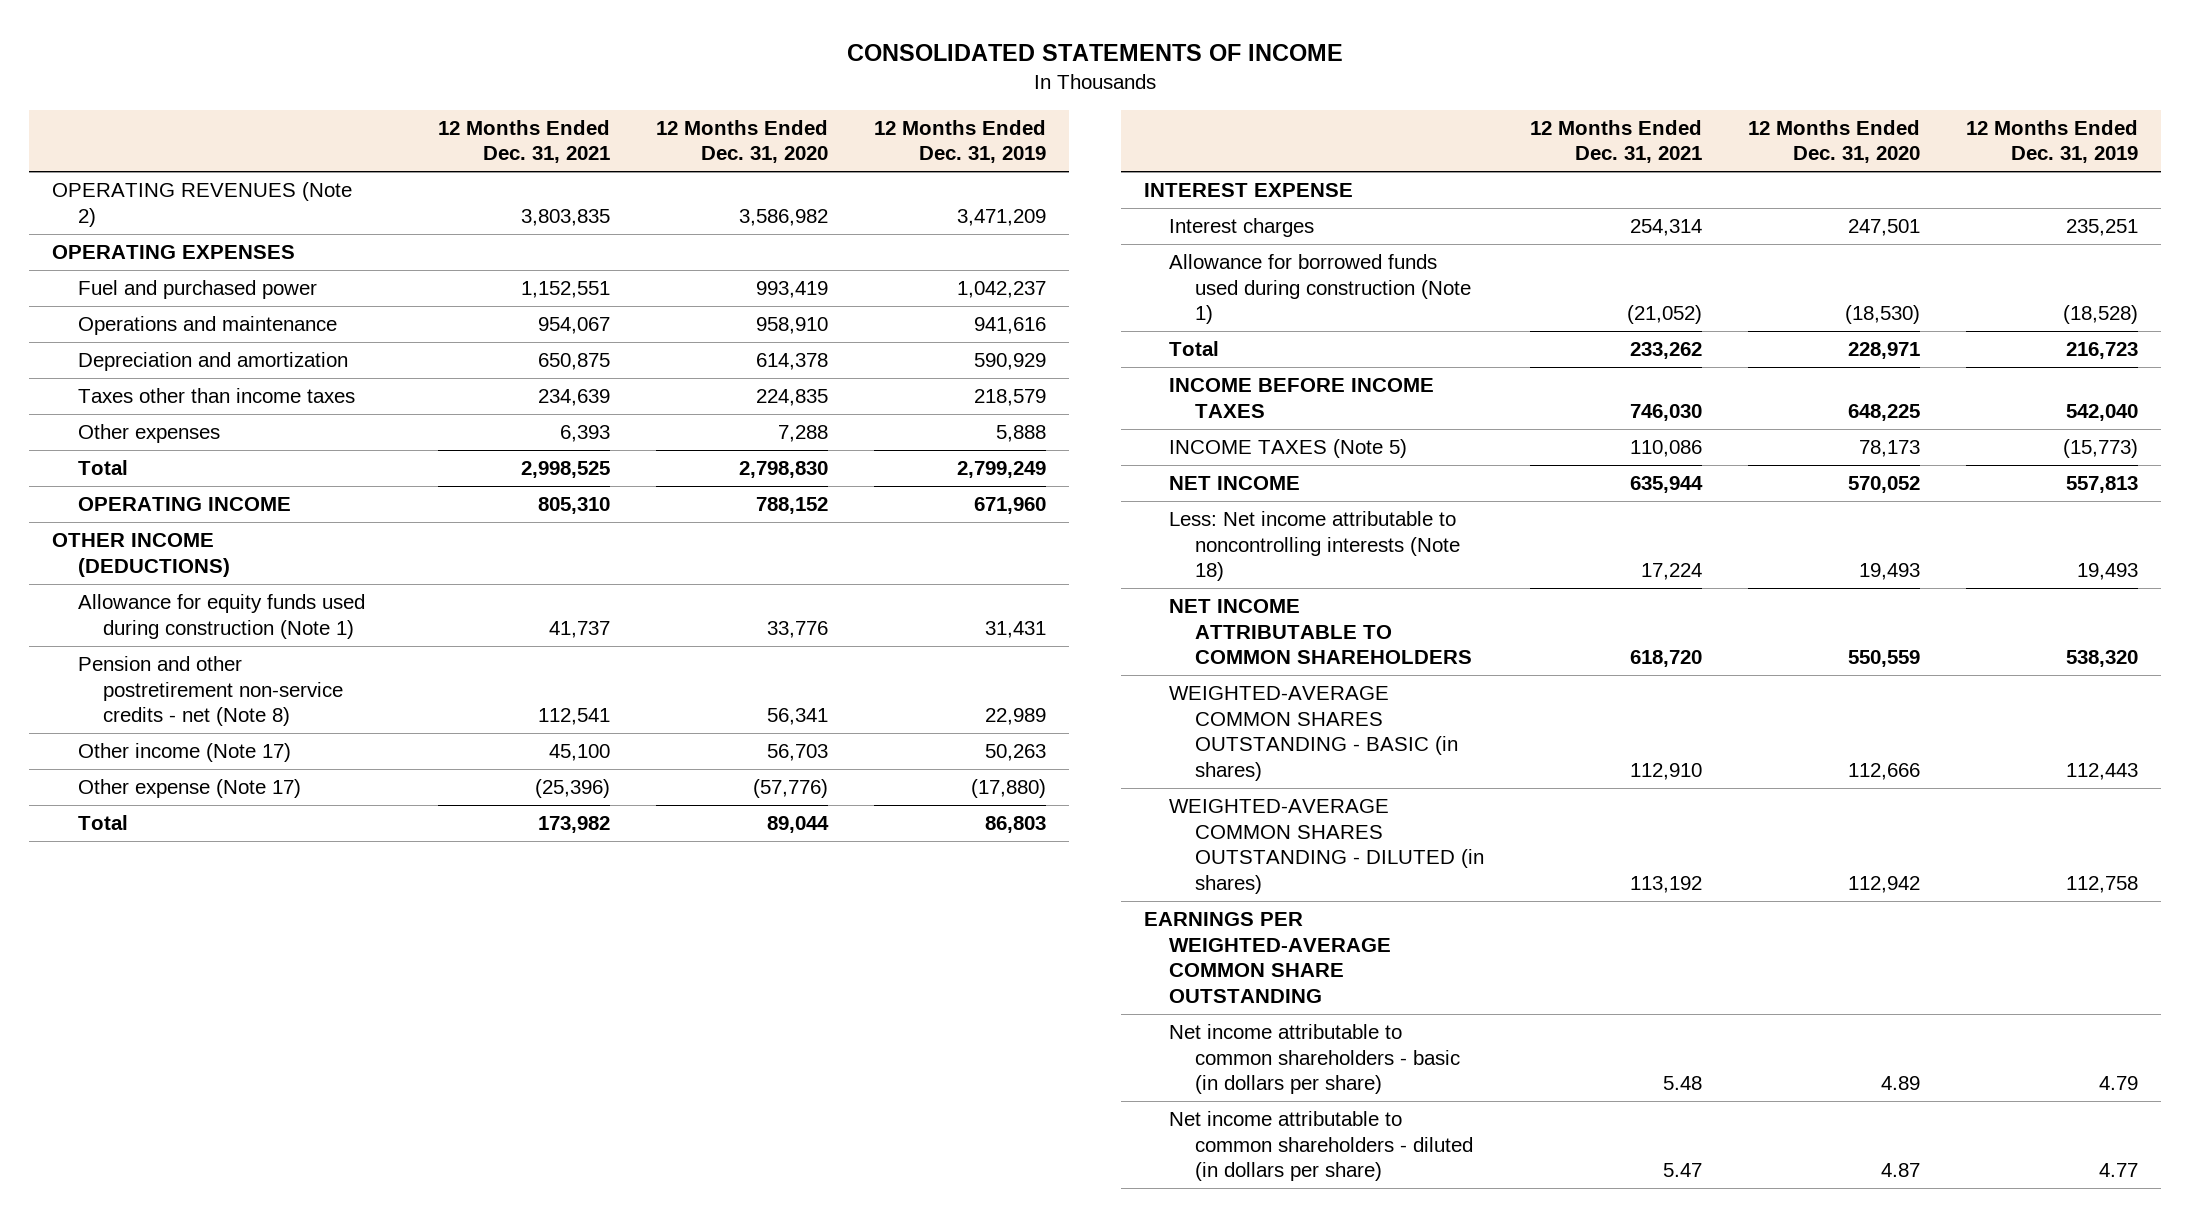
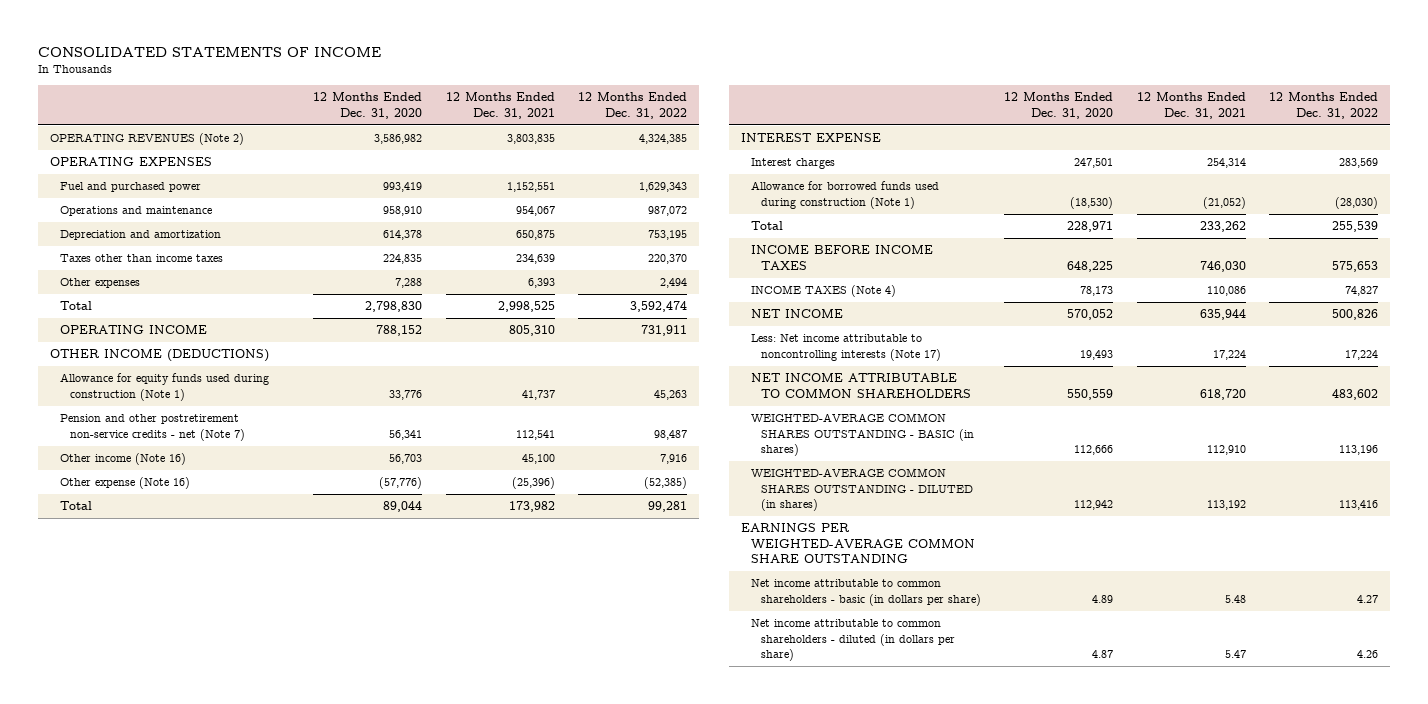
- | 12 Months Ended Dec. 31, 2021 | 12 Months Ended Dec. 31, 2020 | 12 Months Ended Dec. 31, 2019
+ | 12 Months Ended Dec. 31, 2020 | 12 Months Ended Dec. 31, 2021 | 12 Months Ended Dec. 31, 2022
- Pension and other postretirement non-service credits - net (Note 8) | 112,541 | 56,341 | 22,989
- Other income (Note 17) | 45,100 | 56,703 | 50,263
- Other expense (Note 17) | (25,396) | (57,776) | (17,880)
+ Pension and other postretirement non-service credits - net (Note 7) | 56,341 | 112,541 | 98,487
+ Other income (Note 16) | 56,703 | 45,100 | 7,916
+ Other expense (Note 16) | (57,776) | (25,396) | (52,385)
- INCOME TAXES (Note 5) | 110,086 | 78,173 | (15,773)
+ INCOME TAXES (Note 4) | 78,173 | 110,086 | 74,827
- Less: Net income attributable to noncontrolling interests (Note 18) | 17,224 | 19,493 | 19,493
+ Less: Net income attributable to noncontrolling interests (Note 17) | 19,493 | 17,224 | 17,224

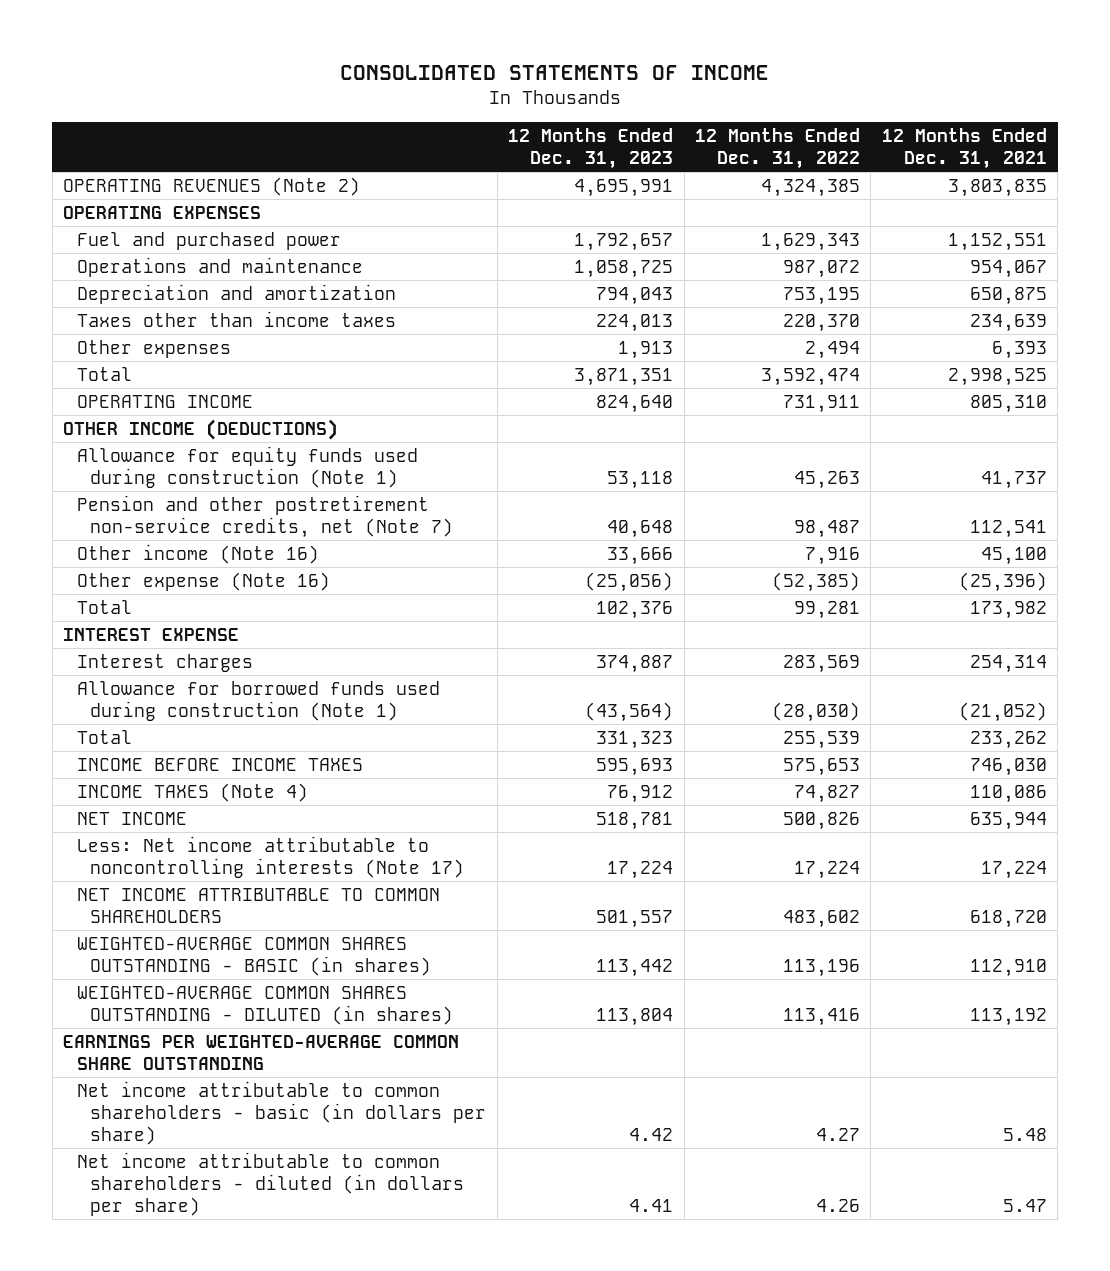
- | 12 Months Ended Dec. 31, 2020 | 12 Months Ended Dec. 31, 2021 | 12 Months Ended Dec. 31, 2022
+ | 12 Months Ended Dec. 31, 2023 | 12 Months Ended Dec. 31, 2022 | 12 Months Ended Dec. 31, 2021
- Pension and other postretirement non-service credits - net (Note 7) | 56,341 | 112,541 | 98,487
+ Pension and other postretirement non-service credits, net (Note 7) | 40,648 | 98,487 | 112,541

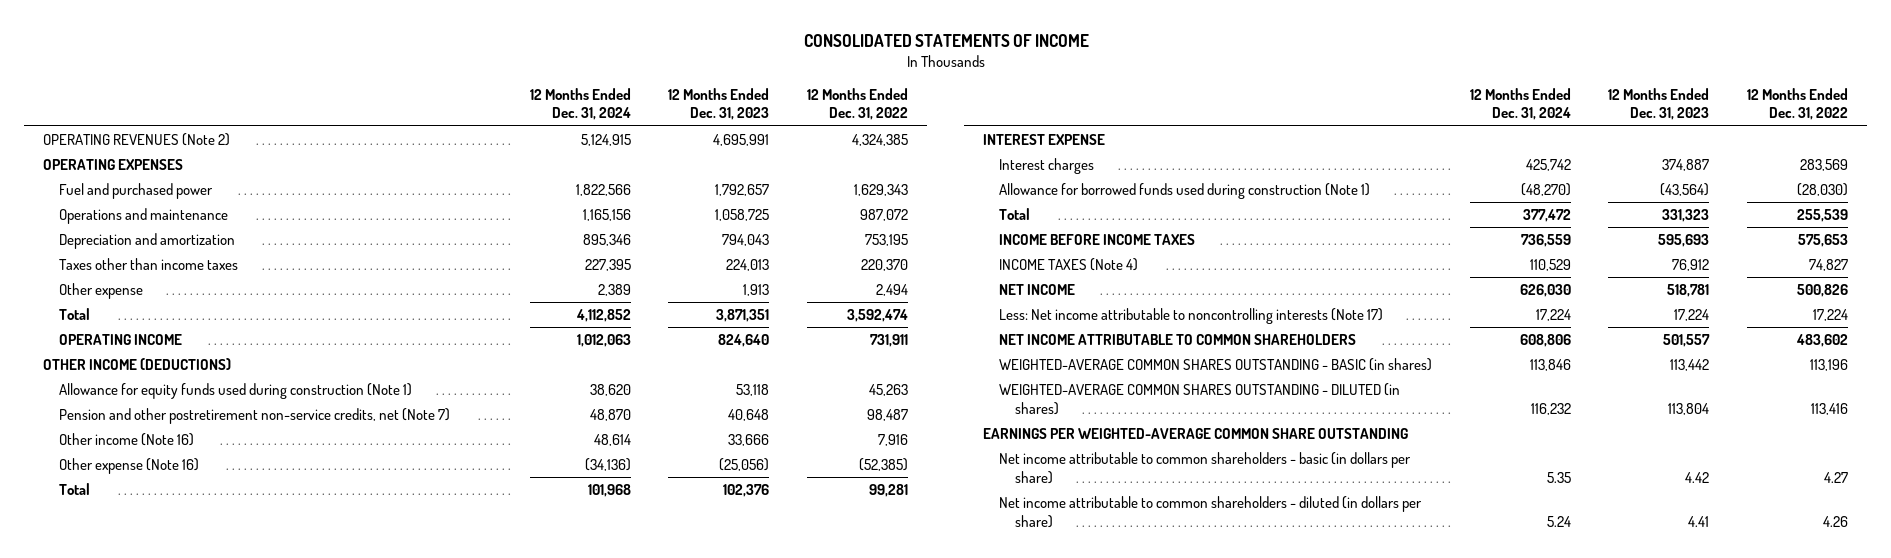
- | 12 Months Ended Dec. 31, 2023 | 12 Months Ended Dec. 31, 2022 | 12 Months Ended Dec. 31, 2021
+ | 12 Months Ended Dec. 31, 2024 | 12 Months Ended Dec. 31, 2023 | 12 Months Ended Dec. 31, 2022
- Other expenses | 1,913 | 2,494 | 6,393
+ Other expense | 2,389 | 1,913 | 2,494

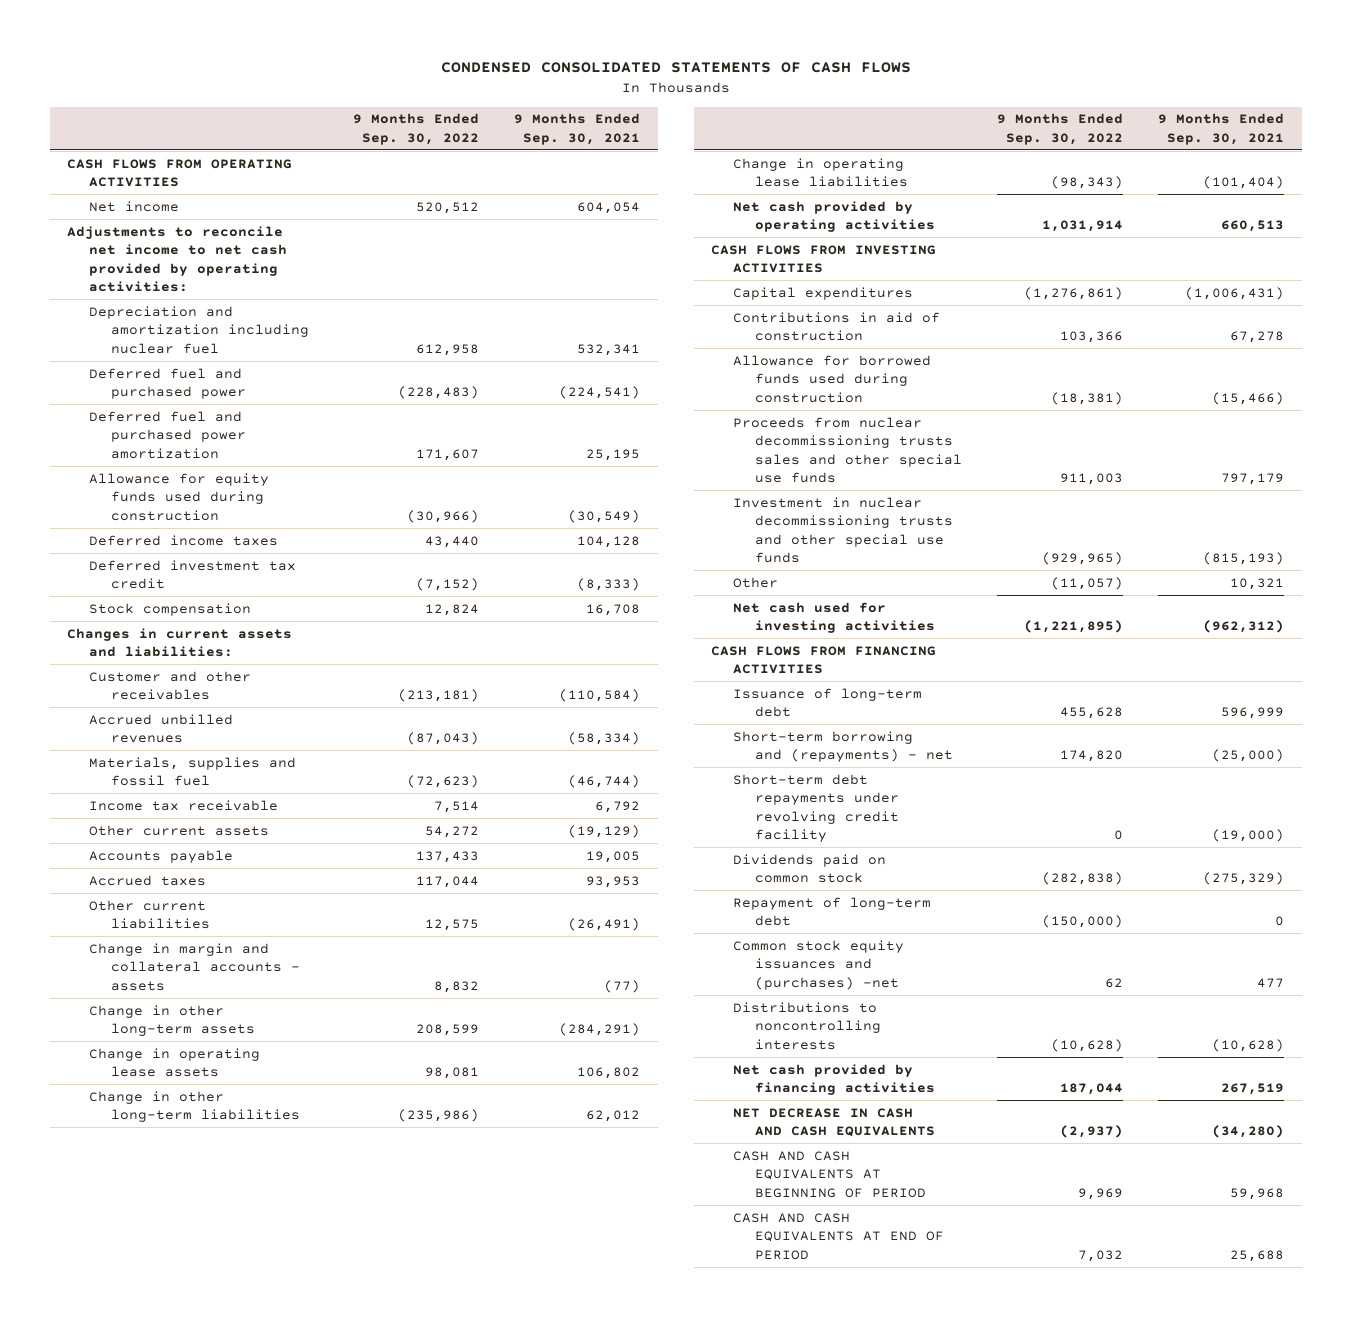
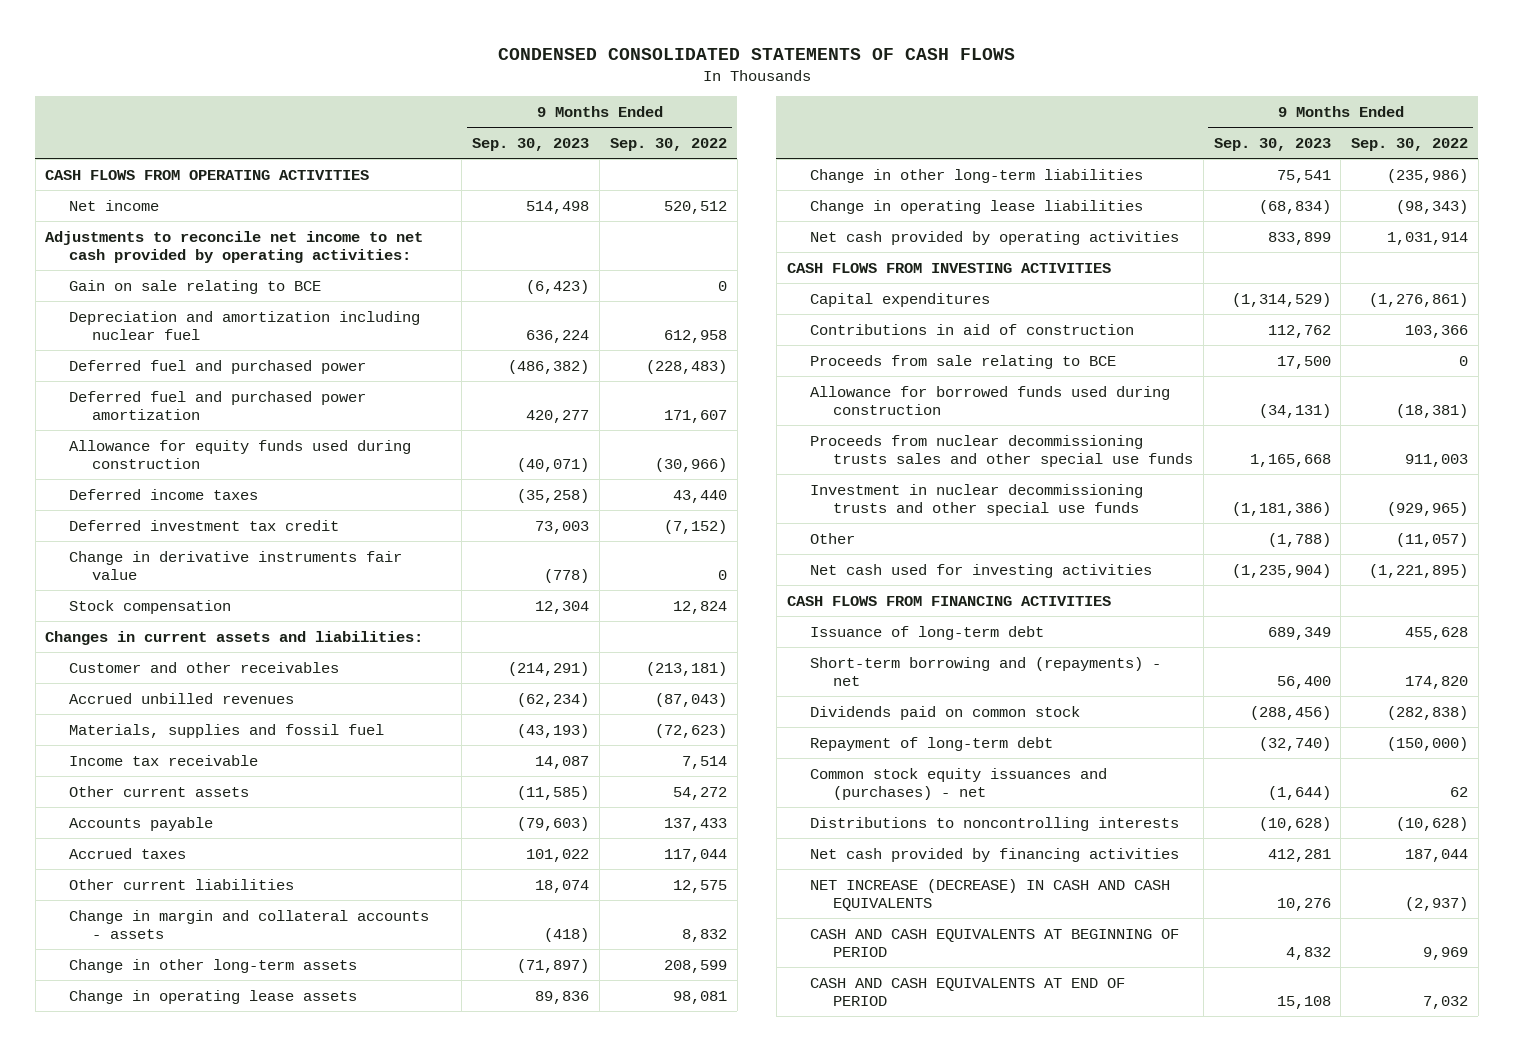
- | 9 Months Ended Sep. 30, 2022 | 9 Months Ended Sep. 30, 2021
+ | 9 Months Ended Sep. 30, 2023 | 9 Months Ended Sep. 30, 2022
+ Gain on sale relating to BCE | (6,423) | 0
+ Change in derivative instruments fair value | (778) | 0
+ Proceeds from sale relating to BCE | 17,500 | 0
- Short-term debt repayments under revolving credit facility | 0 | (19,000)
- Common stock equity issuances and (purchases) -net | 62 | 477
+ Common stock equity issuances and (purchases) - net | (1,644) | 62
- NET DECREASE IN CASH AND CASH EQUIVALENTS | (2,937) | (34,280)
+ NET INCREASE (DECREASE) IN CASH AND CASH EQUIVALENTS | 10,276 | (2,937)

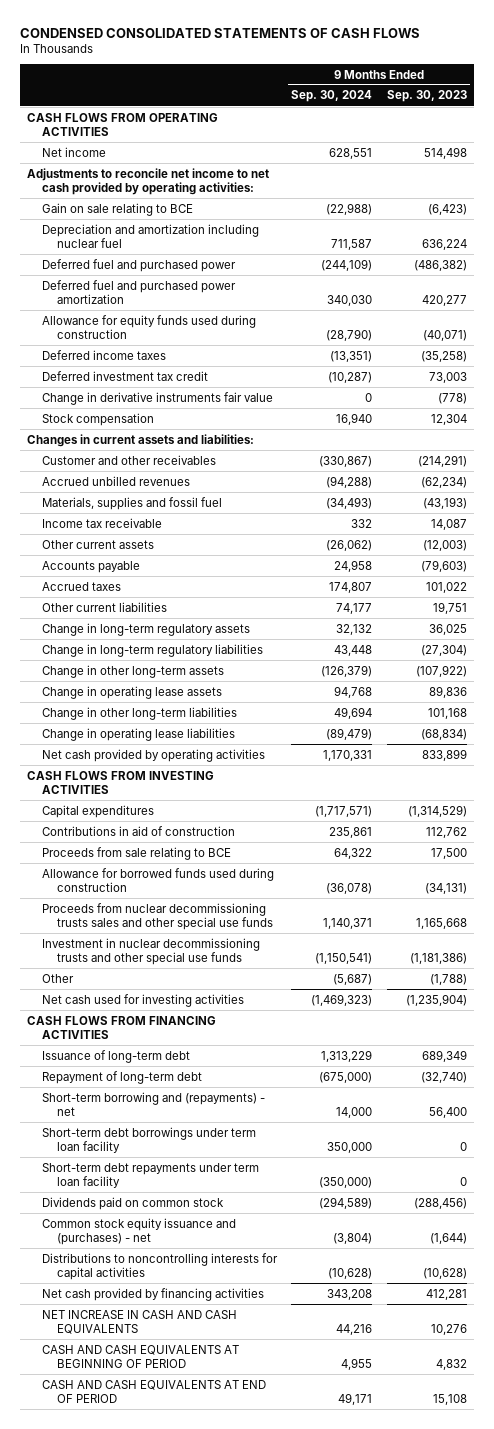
- | 9 Months Ended Sep. 30, 2023 | 9 Months Ended Sep. 30, 2022
+ | 9 Months Ended Sep. 30, 2024 | 9 Months Ended Sep. 30, 2023
- Other current assets | (11,585) | 54,272
+ Other current assets | (26,062) | (12,003)
- Other current liabilities | 18,074 | 12,575
- Change in margin and collateral accounts - assets | (418) | 8,832
- Change in other long-term assets | (71,897) | 208,599
+ Other current liabilities | 74,177 | 19,751
+ Change in long-term regulatory assets | 32,132 | 36,025
+ Change in long-term regulatory liabilities | 43,448 | (27,304)
+ Change in other long-term assets | (126,379) | (107,922)
- Change in other long-term liabilities | 75,541 | (235,986)
+ Change in other long-term liabilities | 49,694 | 101,168
moved up: Repayment of long-term debt | (675,000) | (32,740)
+ Short-term debt borrowings under term loan facility | 350,000 | 0
+ Short-term debt repayments under term loan facility | (350,000) | 0
- Common stock equity issuances and (purchases) - net | (1,644) | 62
- Distributions to noncontrolling interests | (10,628) | (10,628)
+ Common stock equity issuance and (purchases) - net | (3,804) | (1,644)
+ Distributions to noncontrolling interests for capital activities | (10,628) | (10,628)
- NET INCREASE (DECREASE) IN CASH AND CASH EQUIVALENTS | 10,276 | (2,937)
+ NET INCREASE IN CASH AND CASH EQUIVALENTS | 44,216 | 10,276

